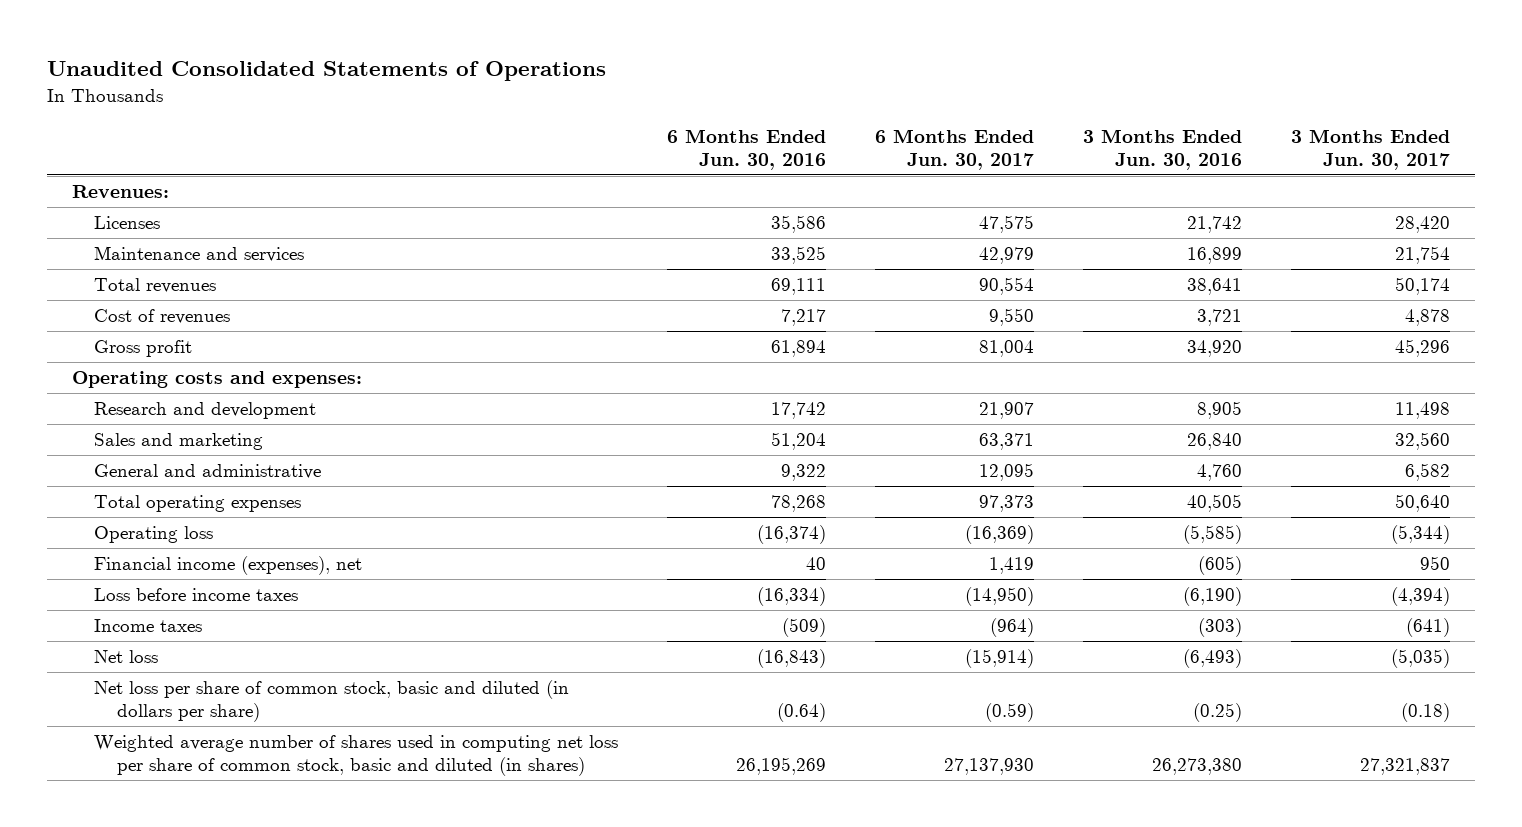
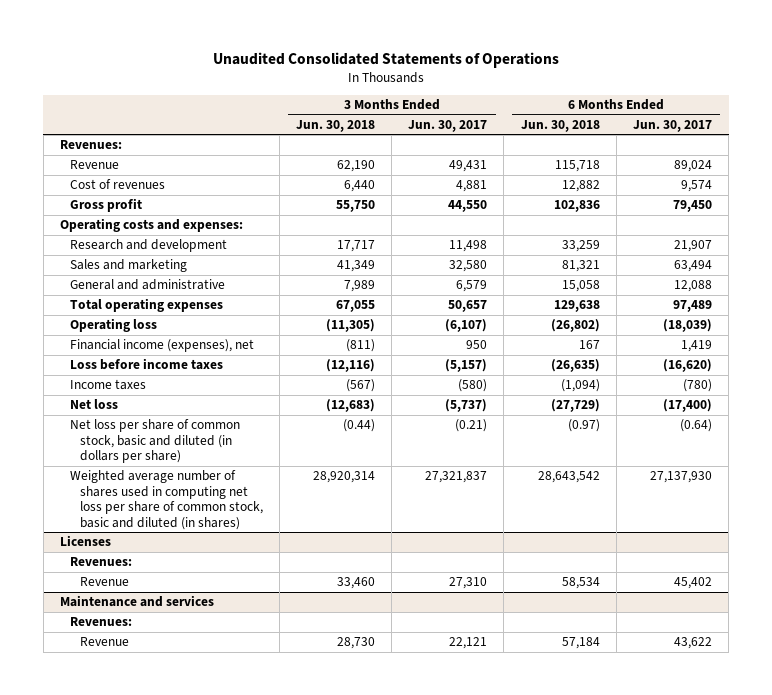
- | 6 Months Ended Jun. 30, 2016 | 6 Months Ended Jun. 30, 2017 | 3 Months Ended Jun. 30, 2016 | 3 Months Ended Jun. 30, 2017
+ | 3 Months Ended Jun. 30, 2018 | 3 Months Ended Jun. 30, 2017 | 6 Months Ended Jun. 30, 2018 | 6 Months Ended Jun. 30, 2017
- Licenses | 35,586 | 47,575 | 21,742 | 28,420
- Maintenance and services | 33,525 | 42,979 | 16,899 | 21,754
- Total revenues | 69,111 | 90,554 | 38,641 | 50,174
- Cost of revenues | 7,217 | 9,550 | 3,721 | 4,878
- Gross profit | 61,894 | 81,004 | 34,920 | 45,296
+ Revenue | 62,190 | 49,431 | 115,718 | 89,024
+ Cost of revenues | 6,440 | 4,881 | 12,882 | 9,574
+ Gross profit | 55,750 | 44,550 | 102,836 | 79,450
- Sales and marketing | 51,204 | 63,371 | 26,840 | 32,560
- General and administrative | 9,322 | 12,095 | 4,760 | 6,582
- Total operating expenses | 78,268 | 97,373 | 40,505 | 50,640
- Operating loss | (16,374) | (16,369) | (5,585) | (5,344)
+ Sales and marketing | 41,349 | 32,580 | 81,321 | 63,494
+ General and administrative | 7,989 | 6,579 | 15,058 | 12,088
+ Total operating expenses | 67,055 | 50,657 | 129,638 | 97,489
+ Operating loss | (11,305) | (6,107) | (26,802) | (18,039)
- Loss before income taxes | (16,334) | (14,950) | (6,190) | (4,394)
- Income taxes | (509) | (964) | (303) | (641)
- Net loss | (16,843) | (15,914) | (6,493) | (5,035)
- Net loss per share of common stock, basic and diluted (in dollars per share) | (0.64) | (0.59) | (0.25) | (0.18)
+ Loss before income taxes | (12,116) | (5,157) | (26,635) | (16,620)
+ Income taxes | (567) | (580) | (1,094) | (780)
+ Net loss | (12,683) | (5,737) | (27,729) | (17,400)
+ Net loss per share of common stock, basic and diluted (in dollars per share) | (0.44) | (0.21) | (0.97) | (0.64)
+ Licenses
+ Revenues:
+ Revenue | 33,460 | 27,310 | 58,534 | 45,402
+ Maintenance and services
+ Revenues:
+ Revenue | 28,730 | 22,121 | 57,184 | 43,622

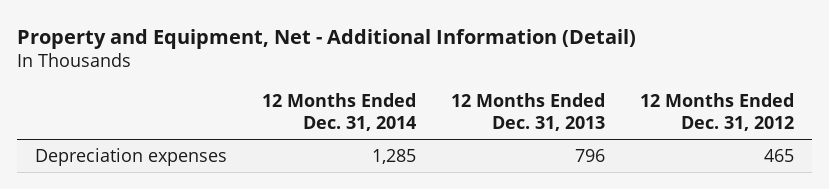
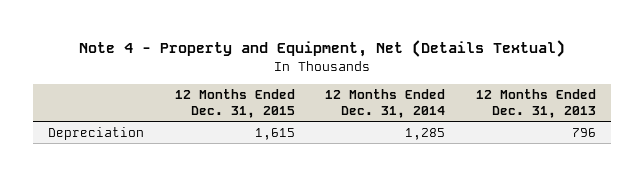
- Property and Equipment, Net - Additional Information (Detail)
+ Note 4 - Property and Equipment, Net (Details Textual)
- | 12 Months Ended Dec. 31, 2014 | 12 Months Ended Dec. 31, 2013 | 12 Months Ended Dec. 31, 2012
+ | 12 Months Ended Dec. 31, 2015 | 12 Months Ended Dec. 31, 2014 | 12 Months Ended Dec. 31, 2013
- Depreciation expenses | 1,285 | 796 | 465
+ Depreciation | 1,615 | 1,285 | 796

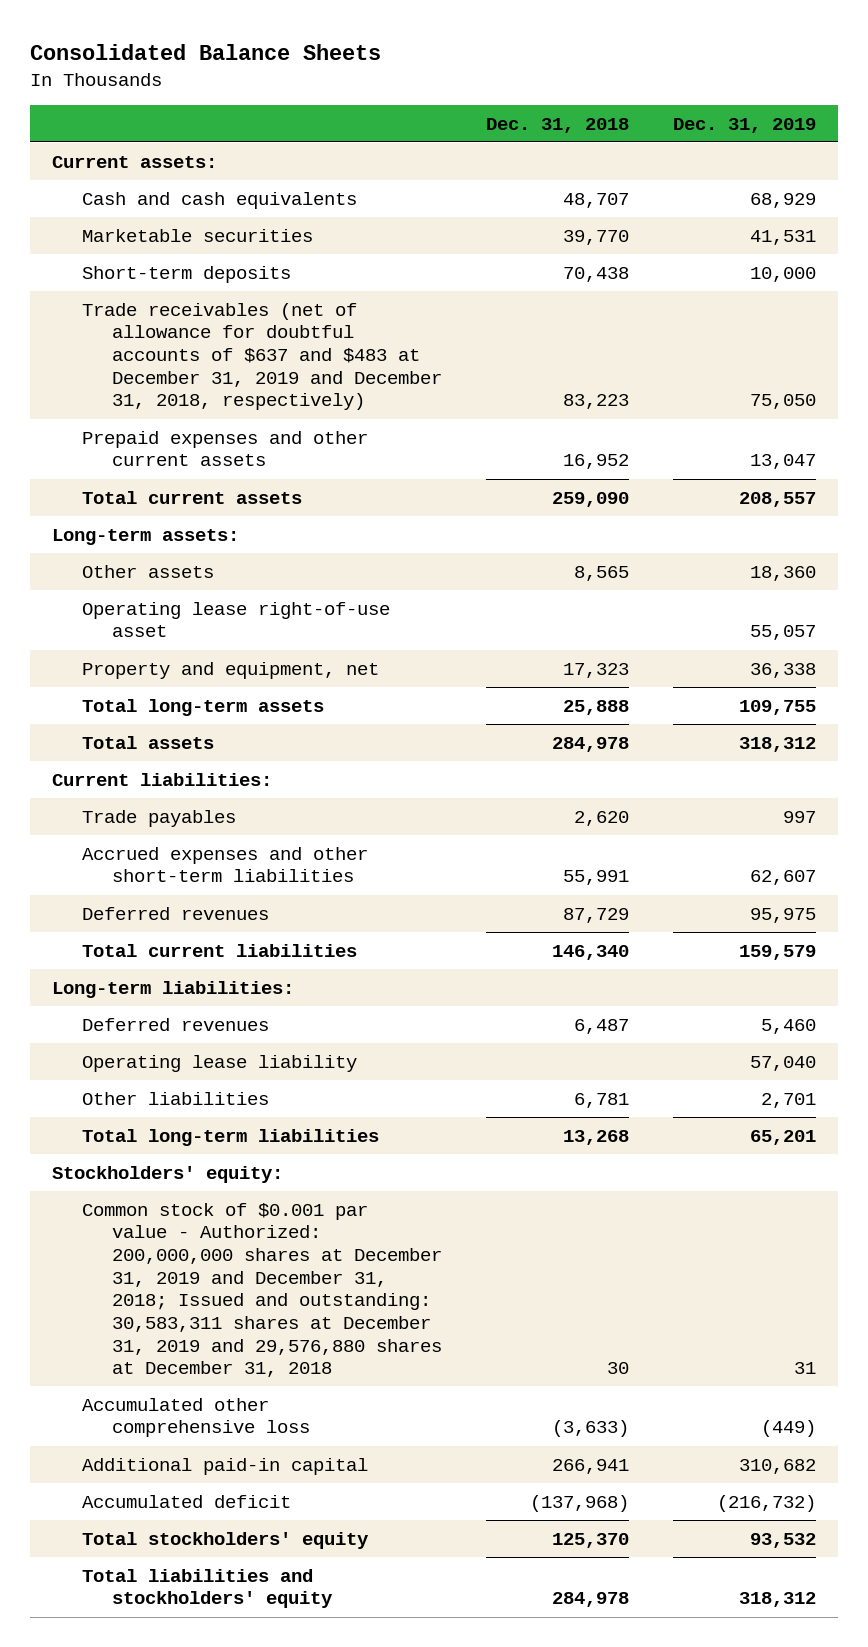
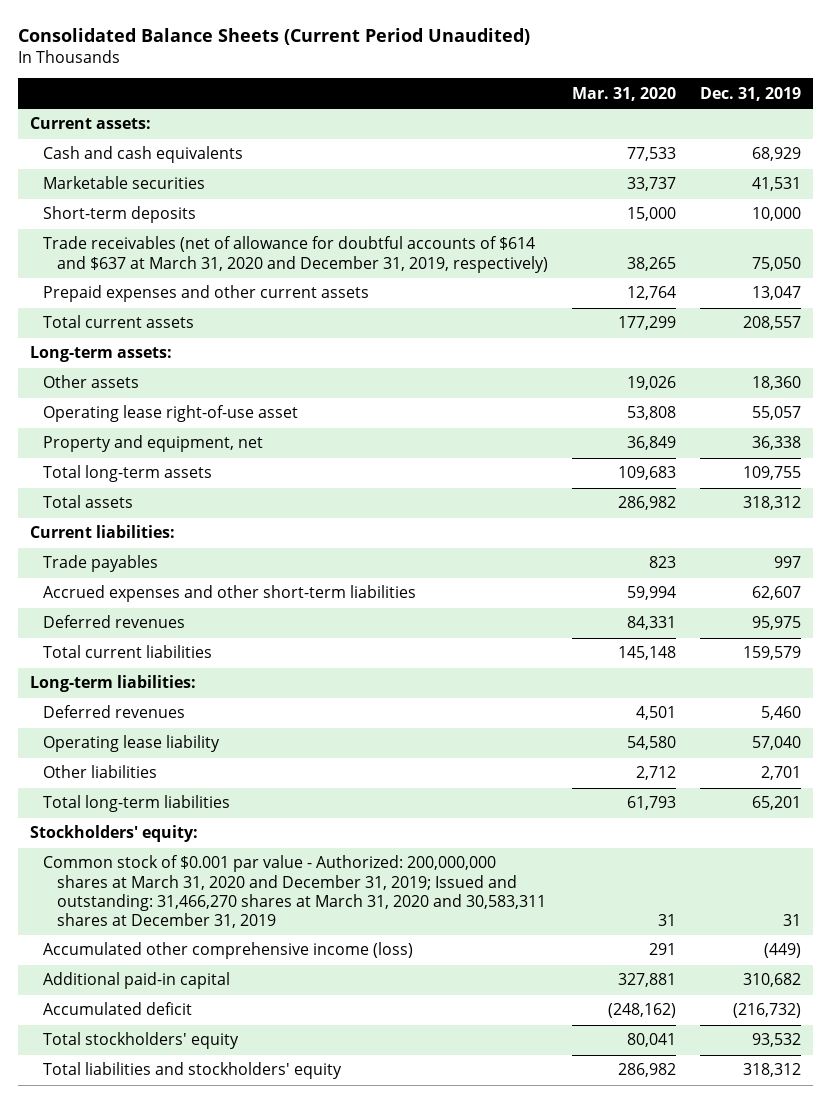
- Consolidated Balance Sheets
+ Consolidated Balance Sheets (Current Period Unaudited)
- | Dec. 31, 2018 | Dec. 31, 2019
+ | Mar. 31, 2020 | Dec. 31, 2019
- Trade receivables (net of allowance for doubtful accounts of $637 and $483 at December 31, 2019 and December 31, 2018, respectively) | 83,223 | 75,050
+ Trade receivables (net of allowance for doubtful accounts of $614 and $637 at March 31, 2020 and December 31, 2019, respectively) | 38,265 | 75,050
- Common stock of $0.001 par value - Authorized: 200,000,000 shares at December 31, 2019 and December 31, 2018; Issued and outstanding: 30,583,311 shares at December 31, 2019 and 29,576,880 shares at December 31, 2018 | 30 | 31
- Accumulated other comprehensive loss | (3,633) | (449)
+ Common stock of $0.001 par value - Authorized: 200,000,000 shares at March 31, 2020 and December 31, 2019; Issued and outstanding: 31,466,270 shares at March 31, 2020 and 30,583,311 shares at December 31, 2019 | 31 | 31
+ Accumulated other comprehensive income (loss) | 291 | (449)

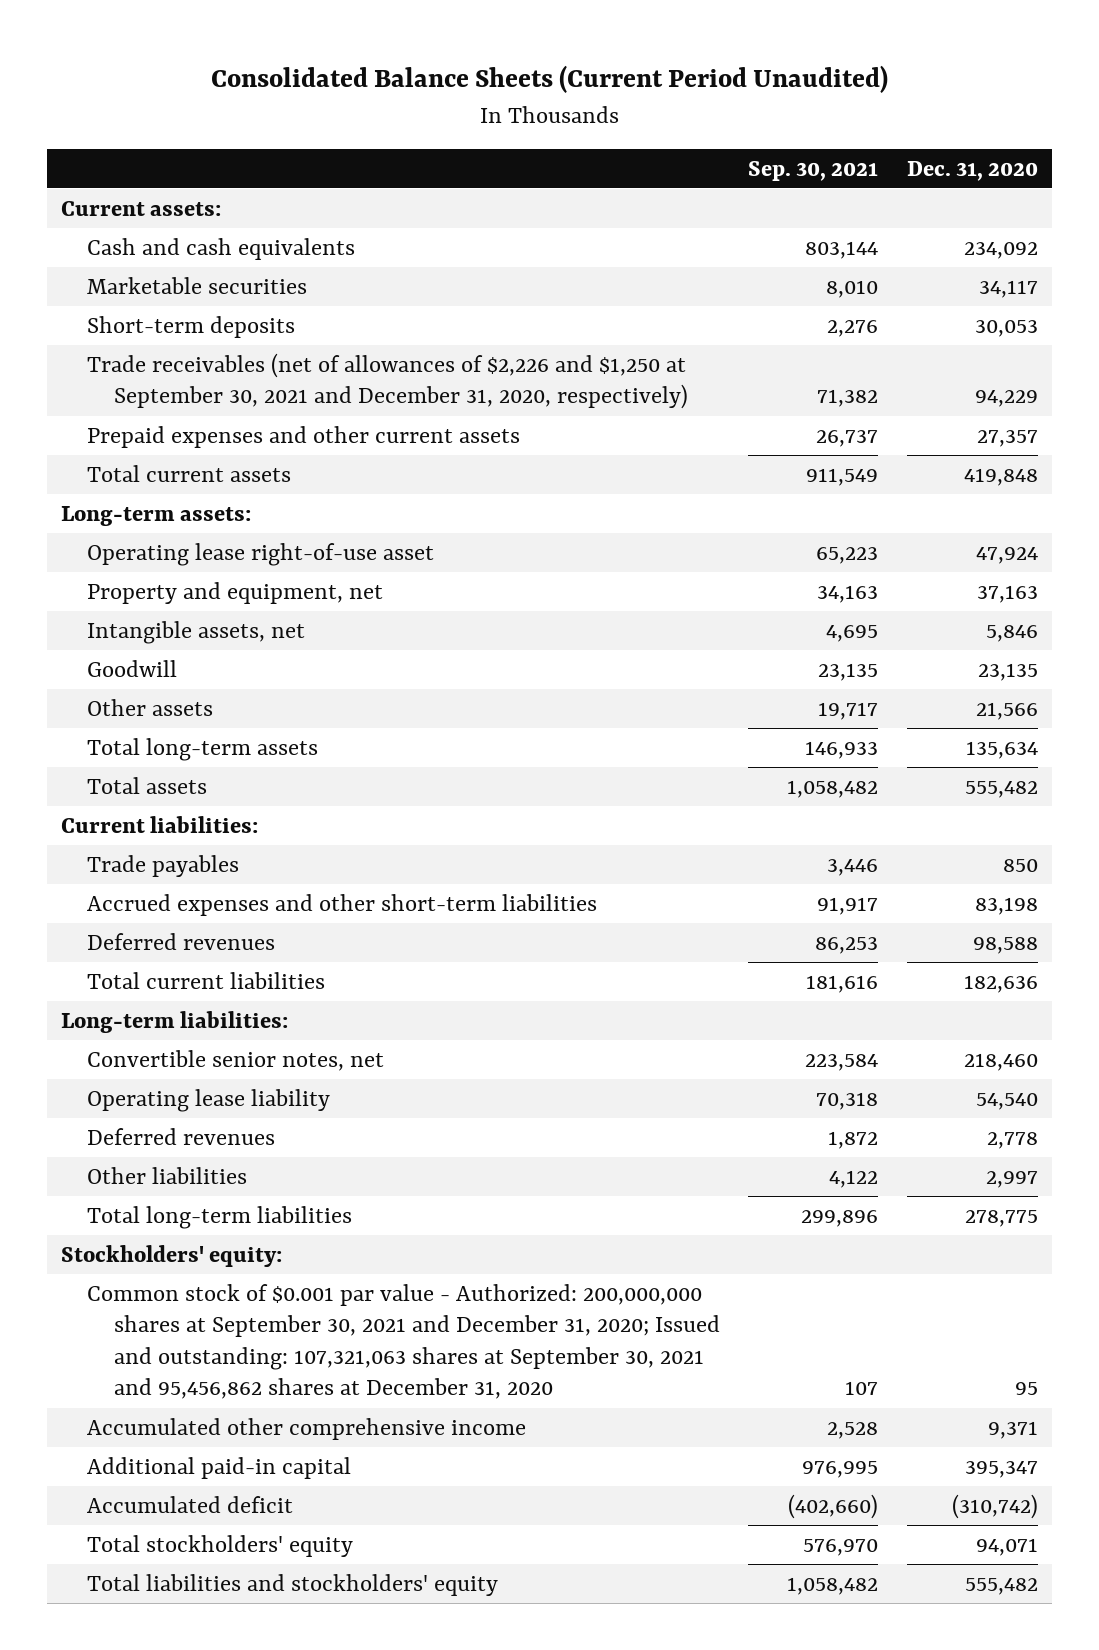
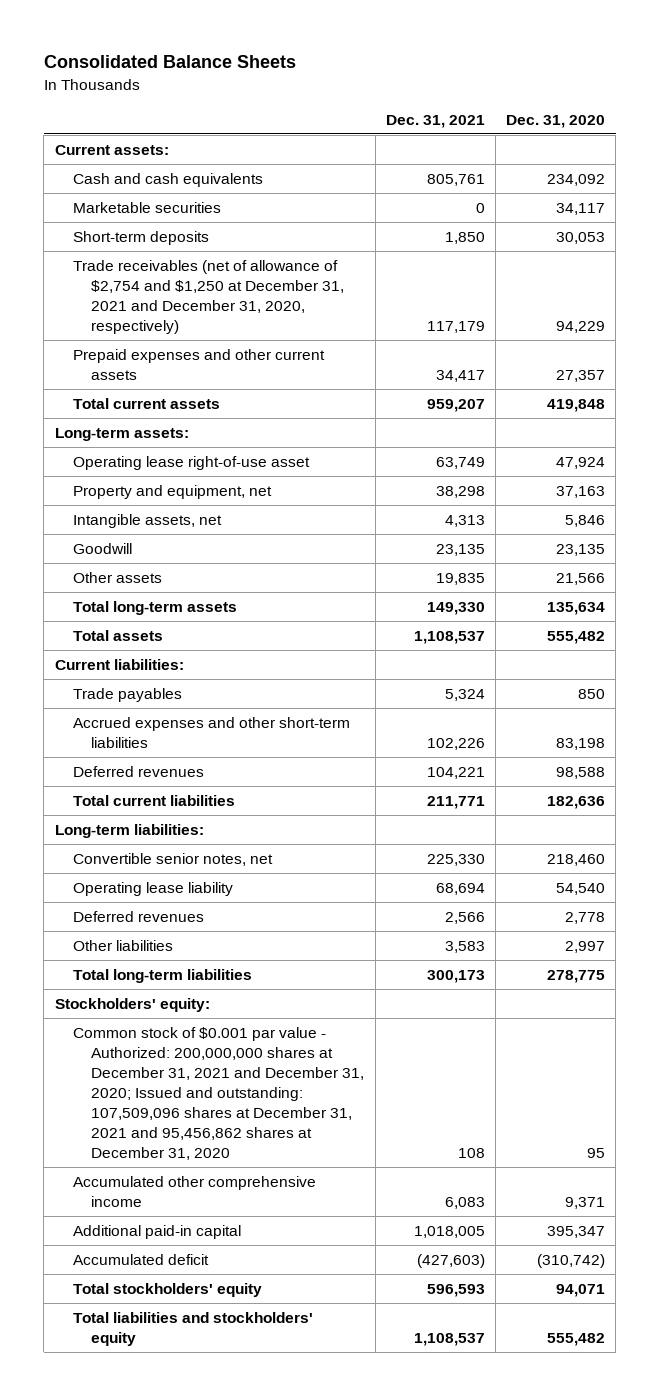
- Consolidated Balance Sheets (Current Period Unaudited)
+ Consolidated Balance Sheets
- | Sep. 30, 2021 | Dec. 31, 2020
+ | Dec. 31, 2021 | Dec. 31, 2020
- Trade receivables (net of allowances of $2,226 and $1,250 at September 30, 2021 and December 31, 2020, respectively) | 71,382 | 94,229
+ Trade receivables (net of allowance of $2,754 and $1,250 at December 31, 2021 and December 31, 2020, respectively) | 117,179 | 94,229
- Common stock of $0.001 par value - Authorized: 200,000,000 shares at September 30, 2021 and December 31, 2020; Issued and outstanding: 107,321,063 shares at September 30, 2021 and 95,456,862 shares at December 31, 2020 | 107 | 95
+ Common stock of $0.001 par value - Authorized: 200,000,000 shares at December 31, 2021 and December 31, 2020; Issued and outstanding: 107,509,096 shares at December 31, 2021 and 95,456,862 shares at December 31, 2020 | 108 | 95

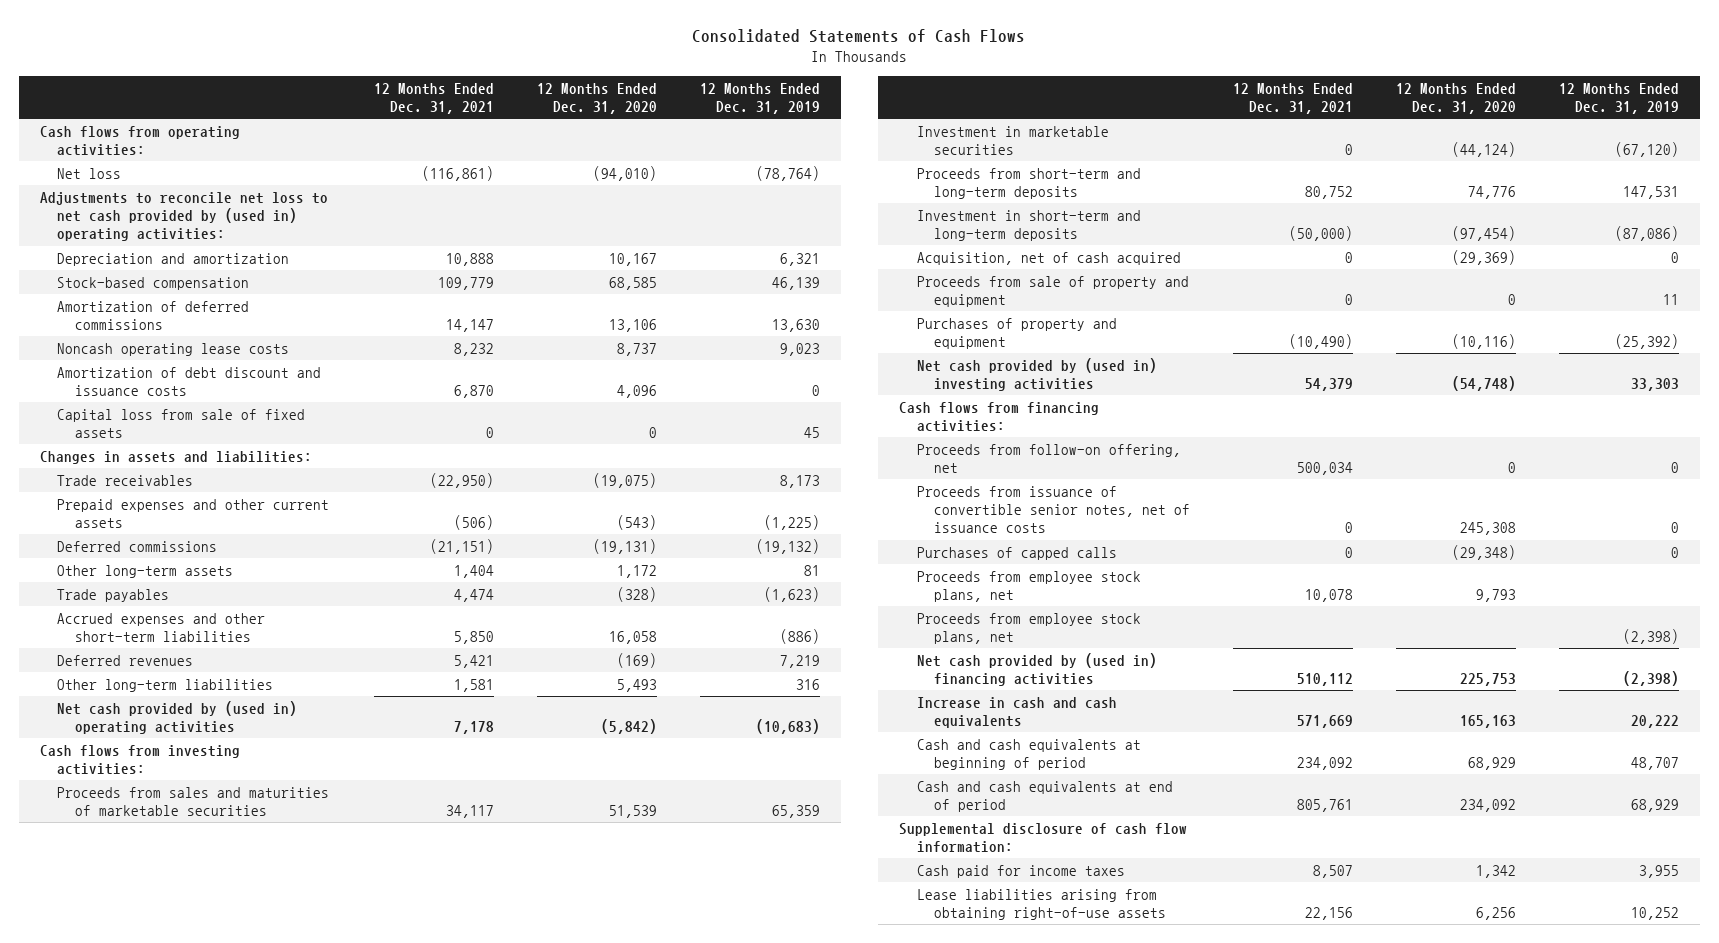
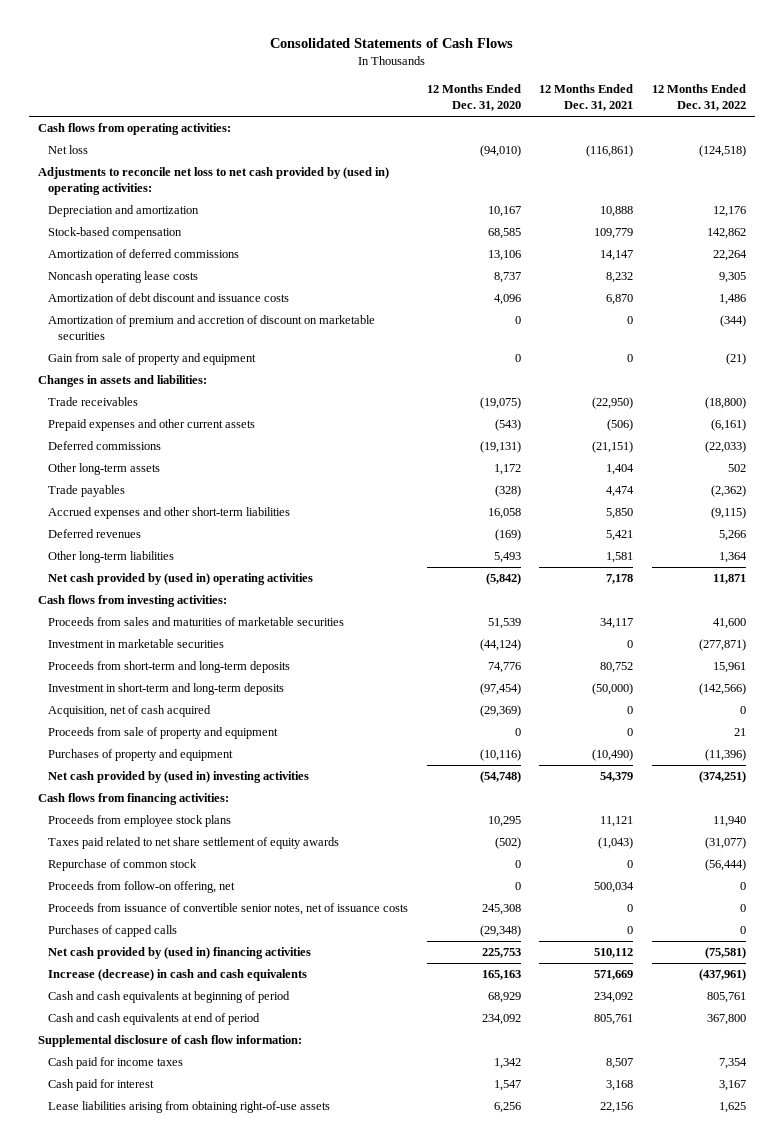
- | 12 Months Ended Dec. 31, 2021 | 12 Months Ended Dec. 31, 2020 | 12 Months Ended Dec. 31, 2019
+ | 12 Months Ended Dec. 31, 2020 | 12 Months Ended Dec. 31, 2021 | 12 Months Ended Dec. 31, 2022
- Capital loss from sale of fixed assets | 0 | 0 | 45
+ Amortization of premium and accretion of discount on marketable securities | 0 | 0 | (344)
+ Gain from sale of property and equipment | 0 | 0 | (21)
+ Proceeds from employee stock plans | 10,295 | 11,121 | 11,940
+ Taxes paid related to net share settlement of equity awards | (502) | (1,043) | (31,077)
+ Repurchase of common stock | 0 | 0 | (56,444)
- Proceeds from employee stock plans, net | 10,078 | 9,793 |
- Proceeds from employee stock plans, net | | | (2,398)
- Increase in cash and cash equivalents | 571,669 | 165,163 | 20,222
+ Increase (decrease) in cash and cash equivalents | 165,163 | 571,669 | (437,961)
+ Cash paid for interest | 1,547 | 3,168 | 3,167

